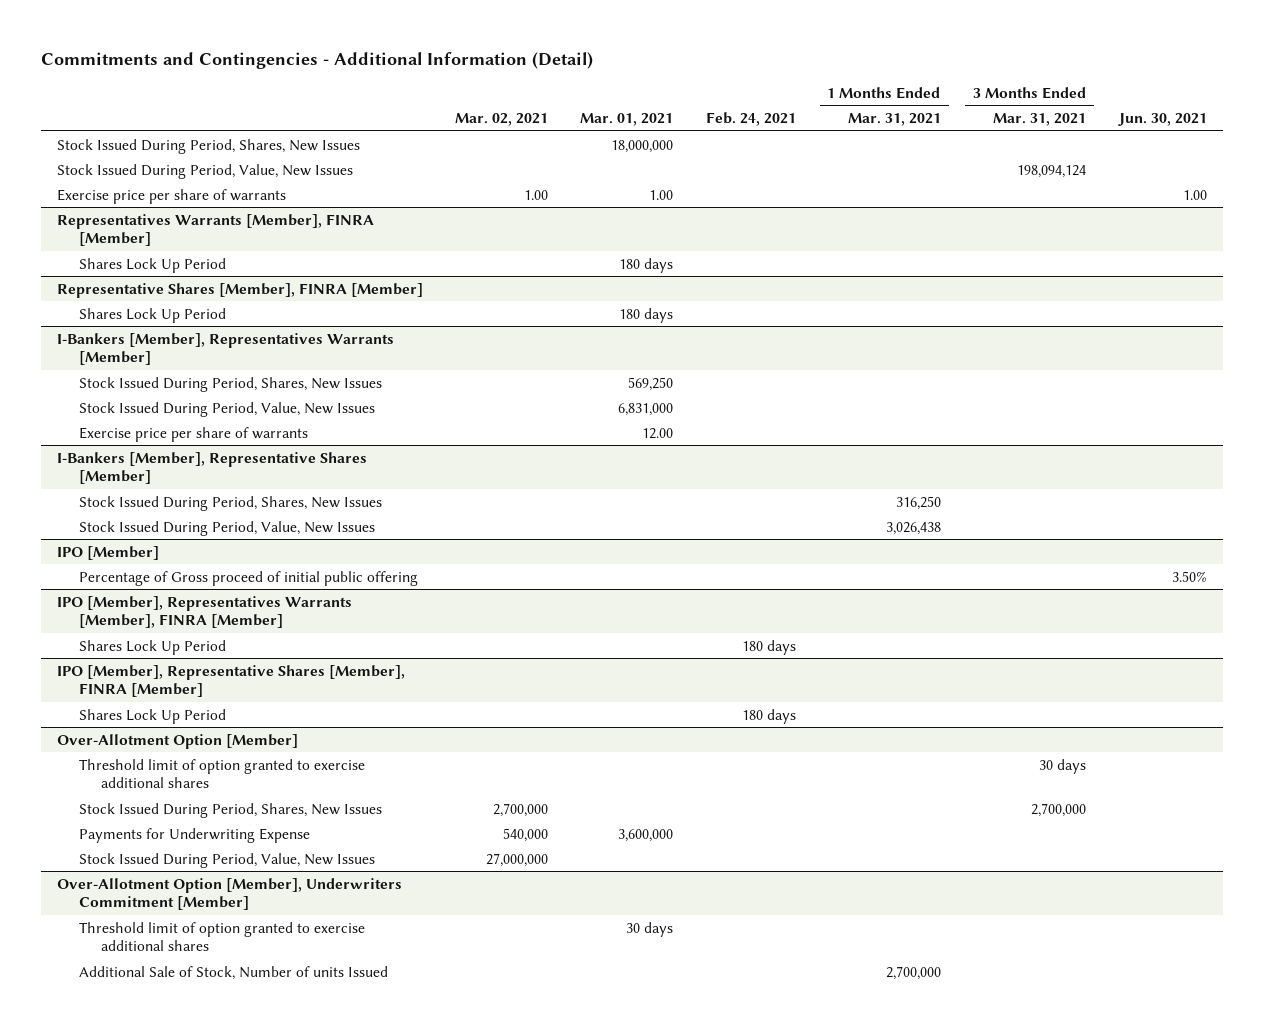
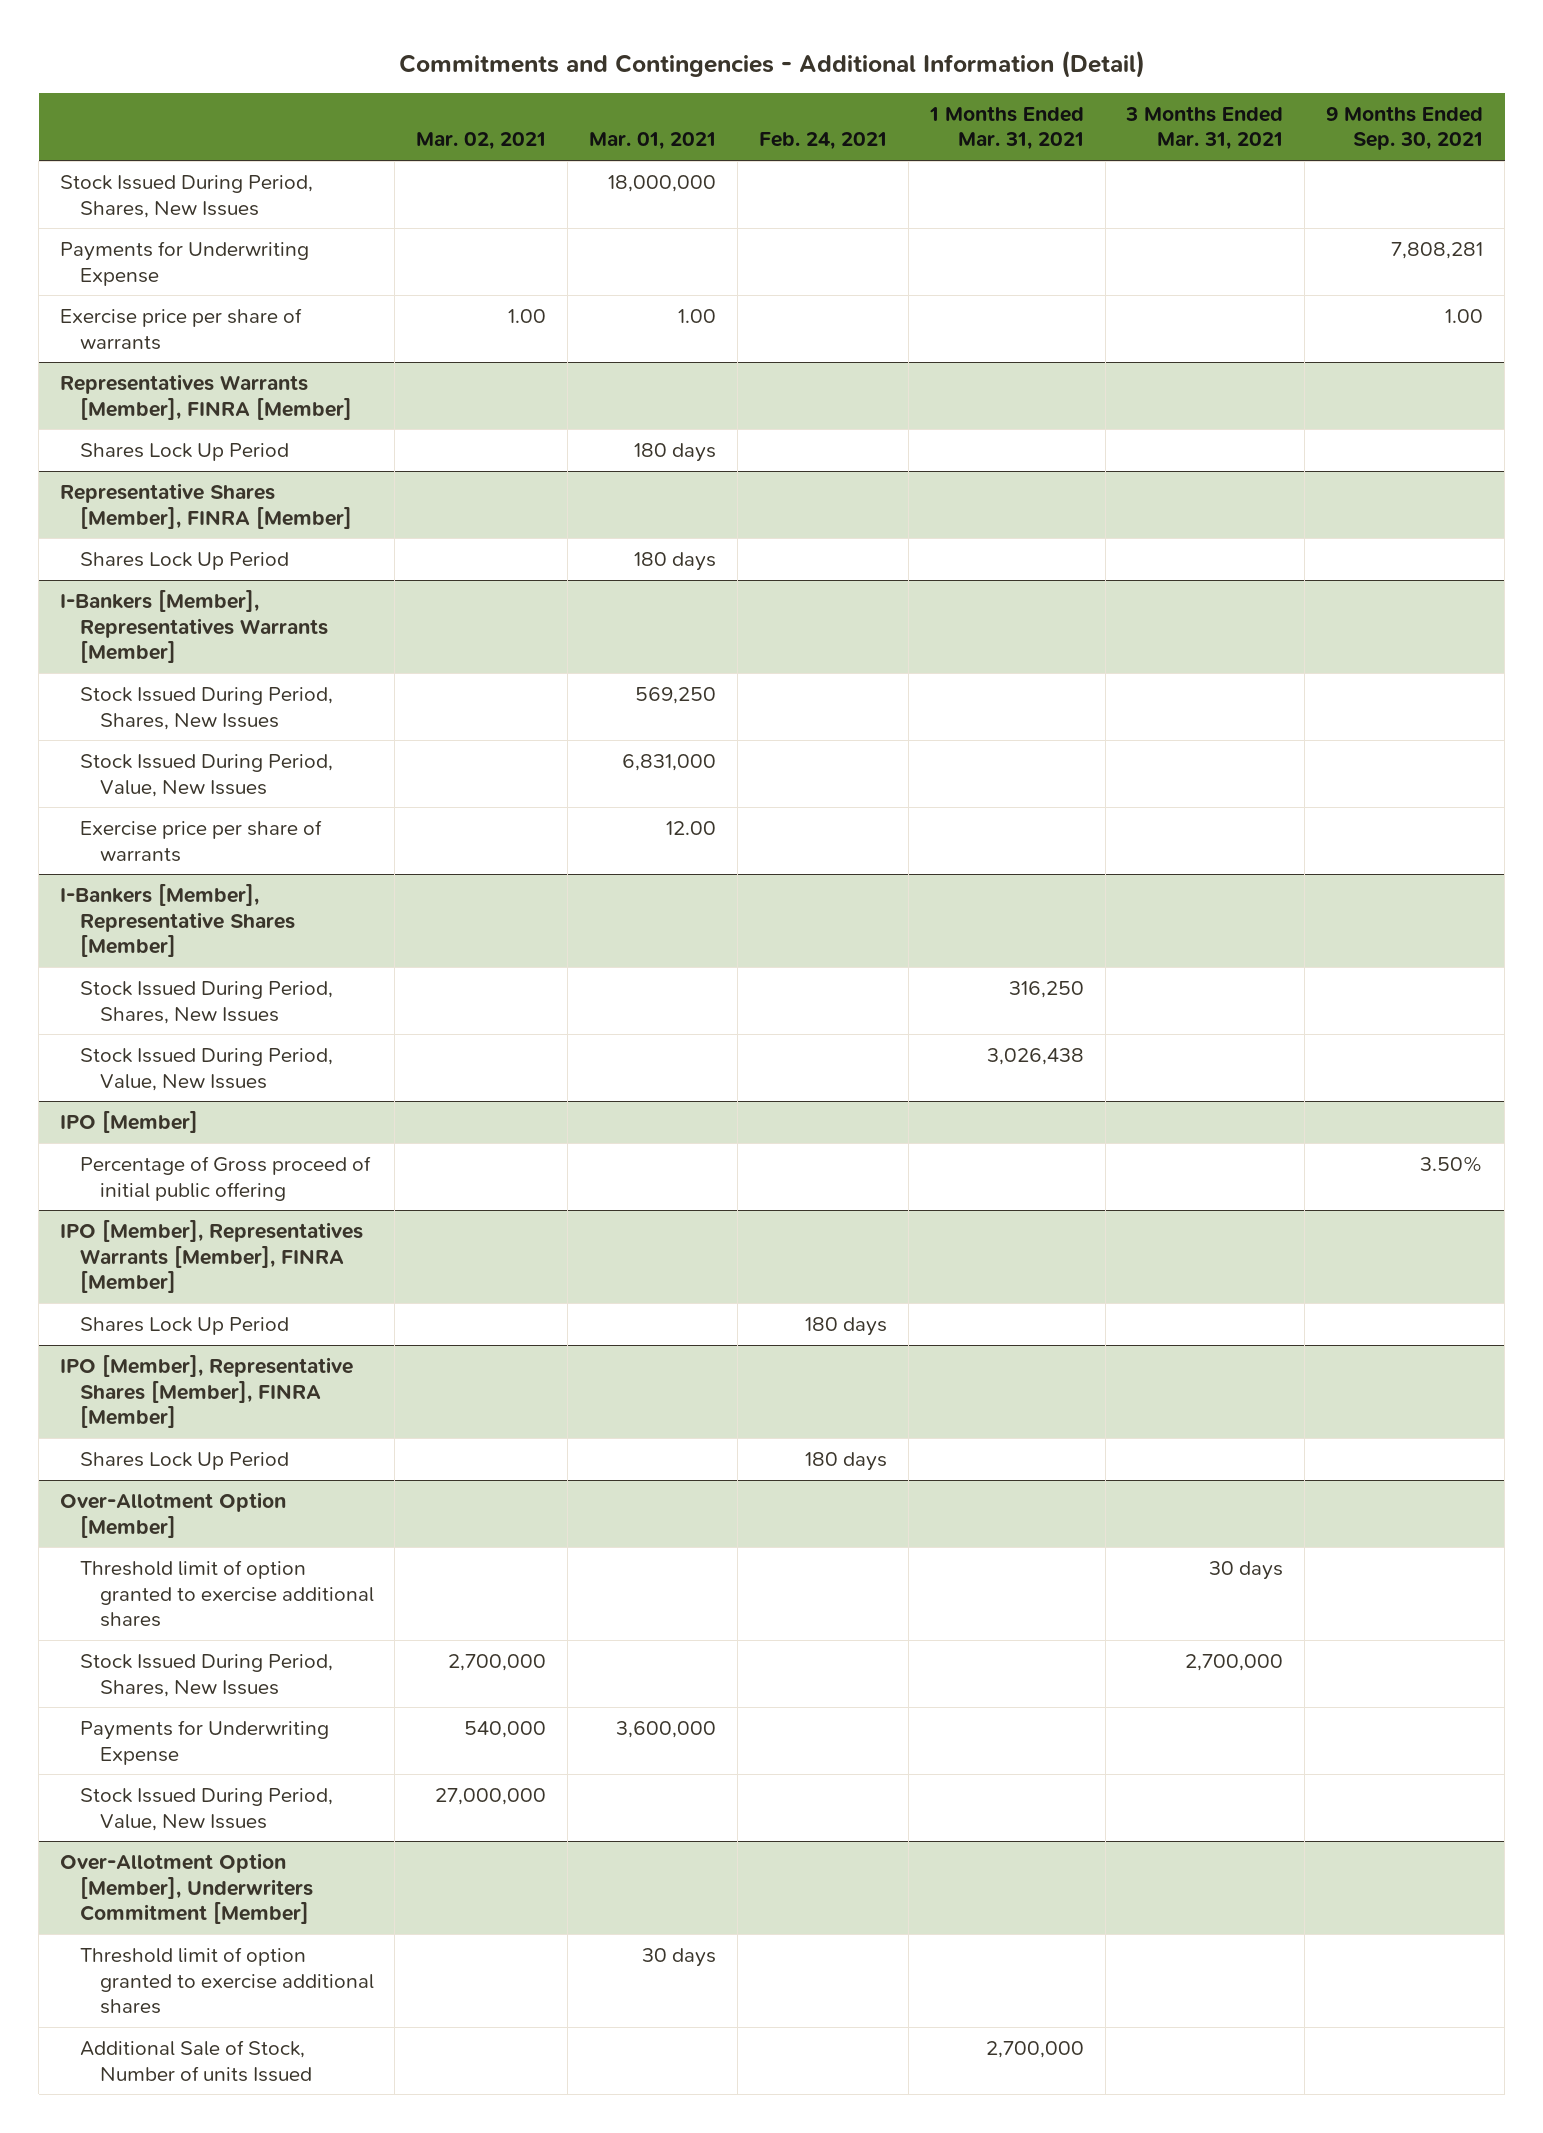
- | Mar. 02, 2021 | Mar. 01, 2021 | Feb. 24, 2021 | 1 Months Ended Mar. 31, 2021 | 3 Months Ended Mar. 31, 2021 | Jun. 30, 2021
+ | Mar. 02, 2021 | Mar. 01, 2021 | Feb. 24, 2021 | 1 Months Ended Mar. 31, 2021 | 3 Months Ended Mar. 31, 2021 | 9 Months Ended Sep. 30, 2021
- Stock Issued During Period, Value, New Issues | | | | | 198,094,124 |
+ Payments for Underwriting Expense | | | | | | 7,808,281

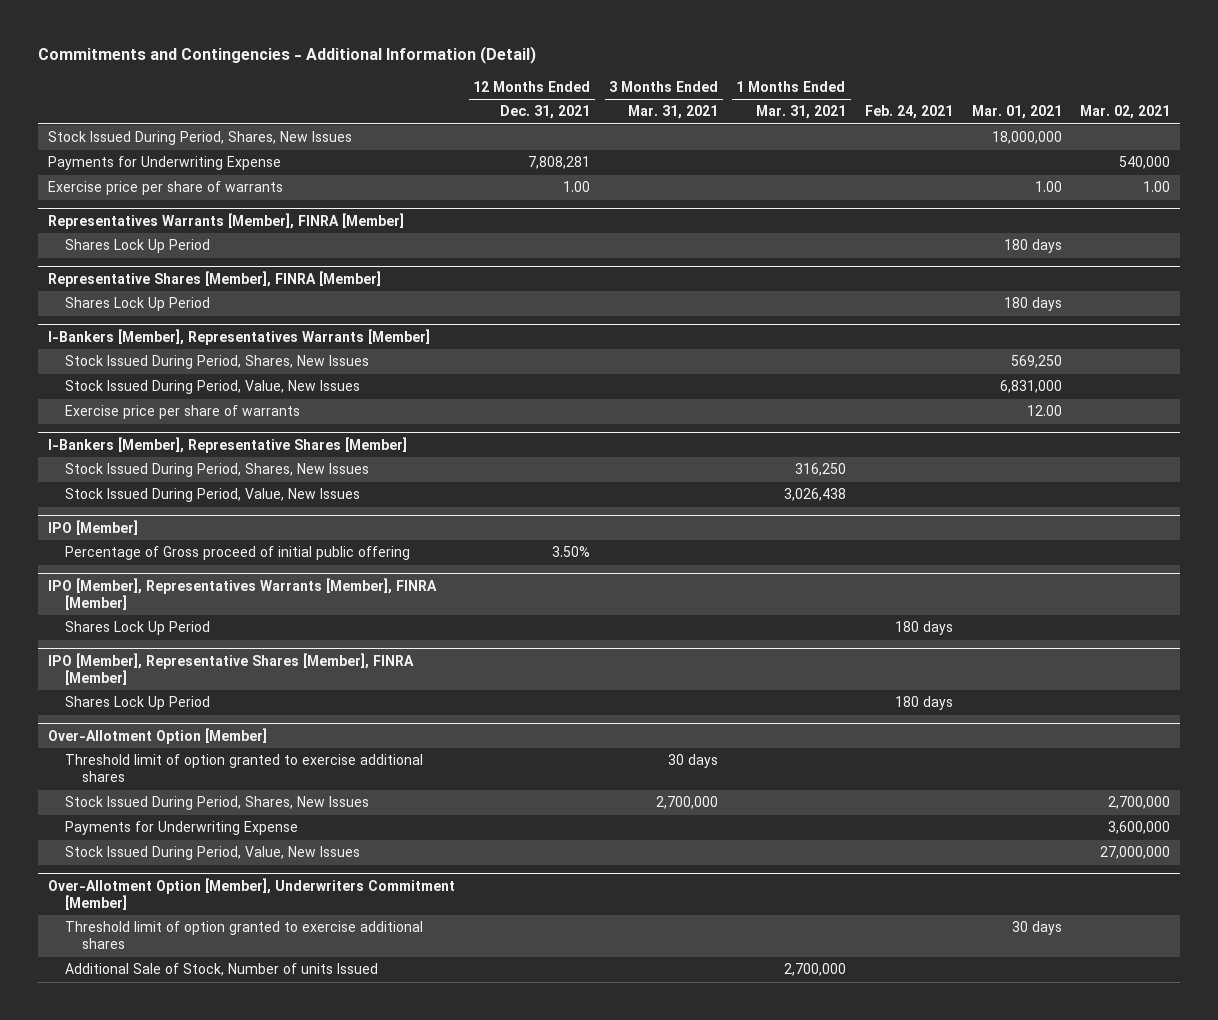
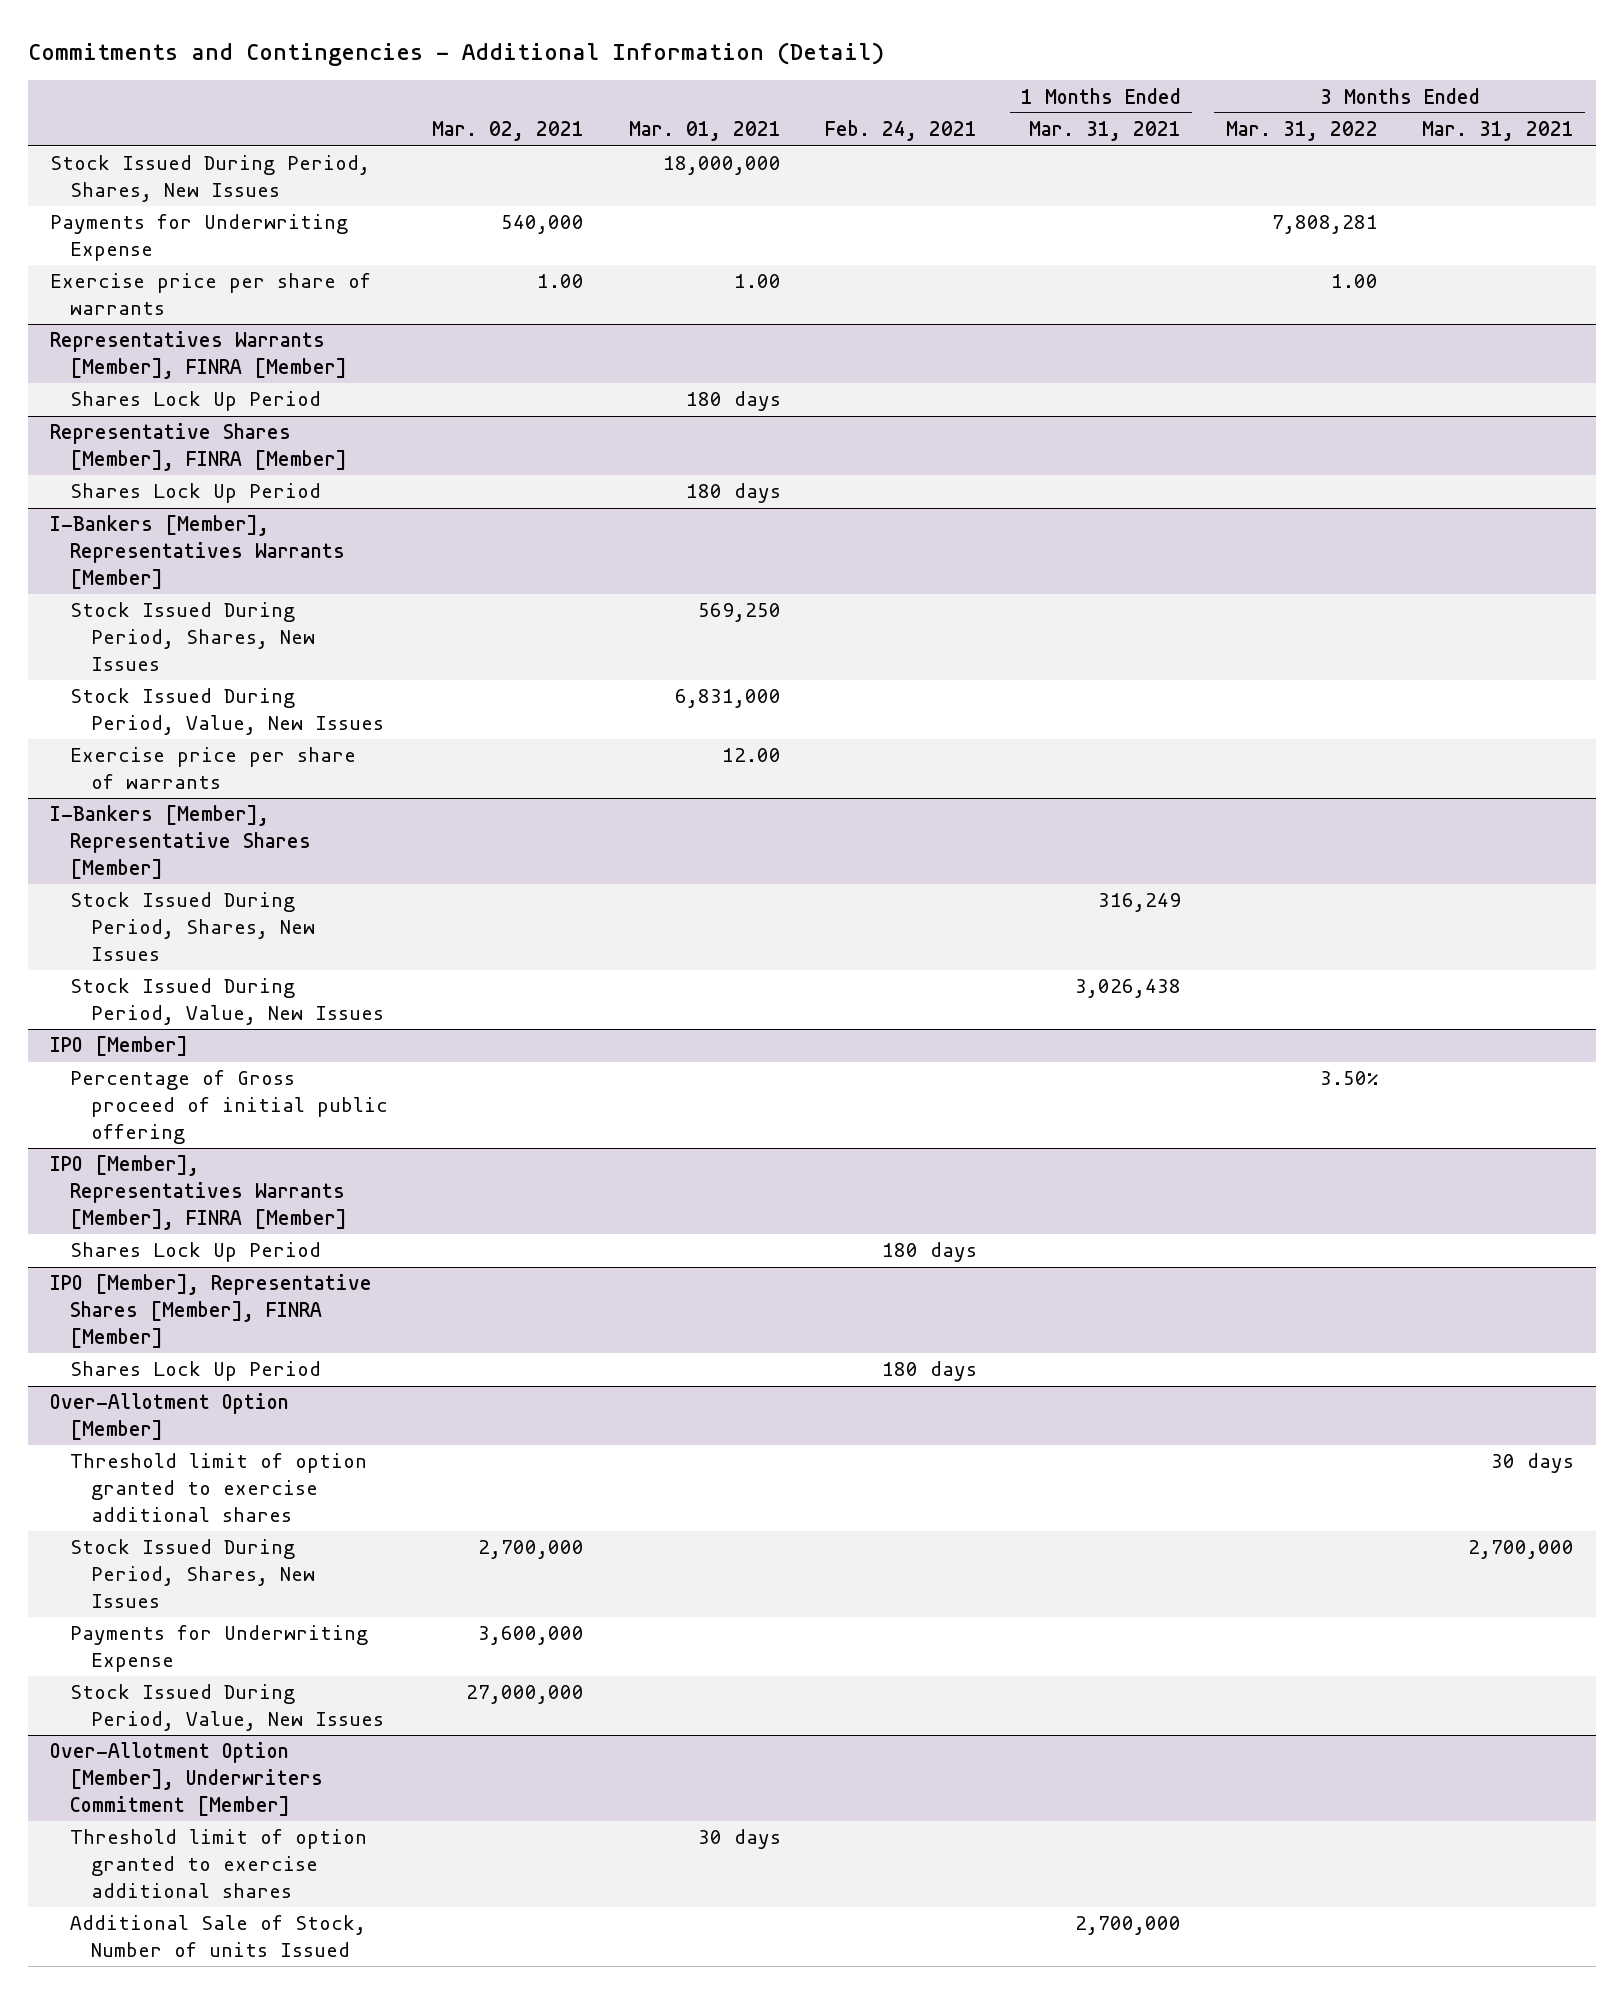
- | 12 Months Ended Dec. 31, 2021 | 3 Months Ended Mar. 31, 2021 | 1 Months Ended Mar. 31, 2021 | Feb. 24, 2021 | Mar. 01, 2021 | Mar. 02, 2021
+ | Mar. 02, 2021 | Mar. 01, 2021 | Feb. 24, 2021 | 1 Months Ended Mar. 31, 2021 | 3 Months Ended Mar. 31, 2022 | 3 Months Ended Mar. 31, 2021
@ I-Bankers [Member], Representative Shares [Member]
- Stock Issued During Period, Shares, New Issues | | | 316,250 | | |
+ Stock Issued During Period, Shares, New Issues | | | | 316,249 | |

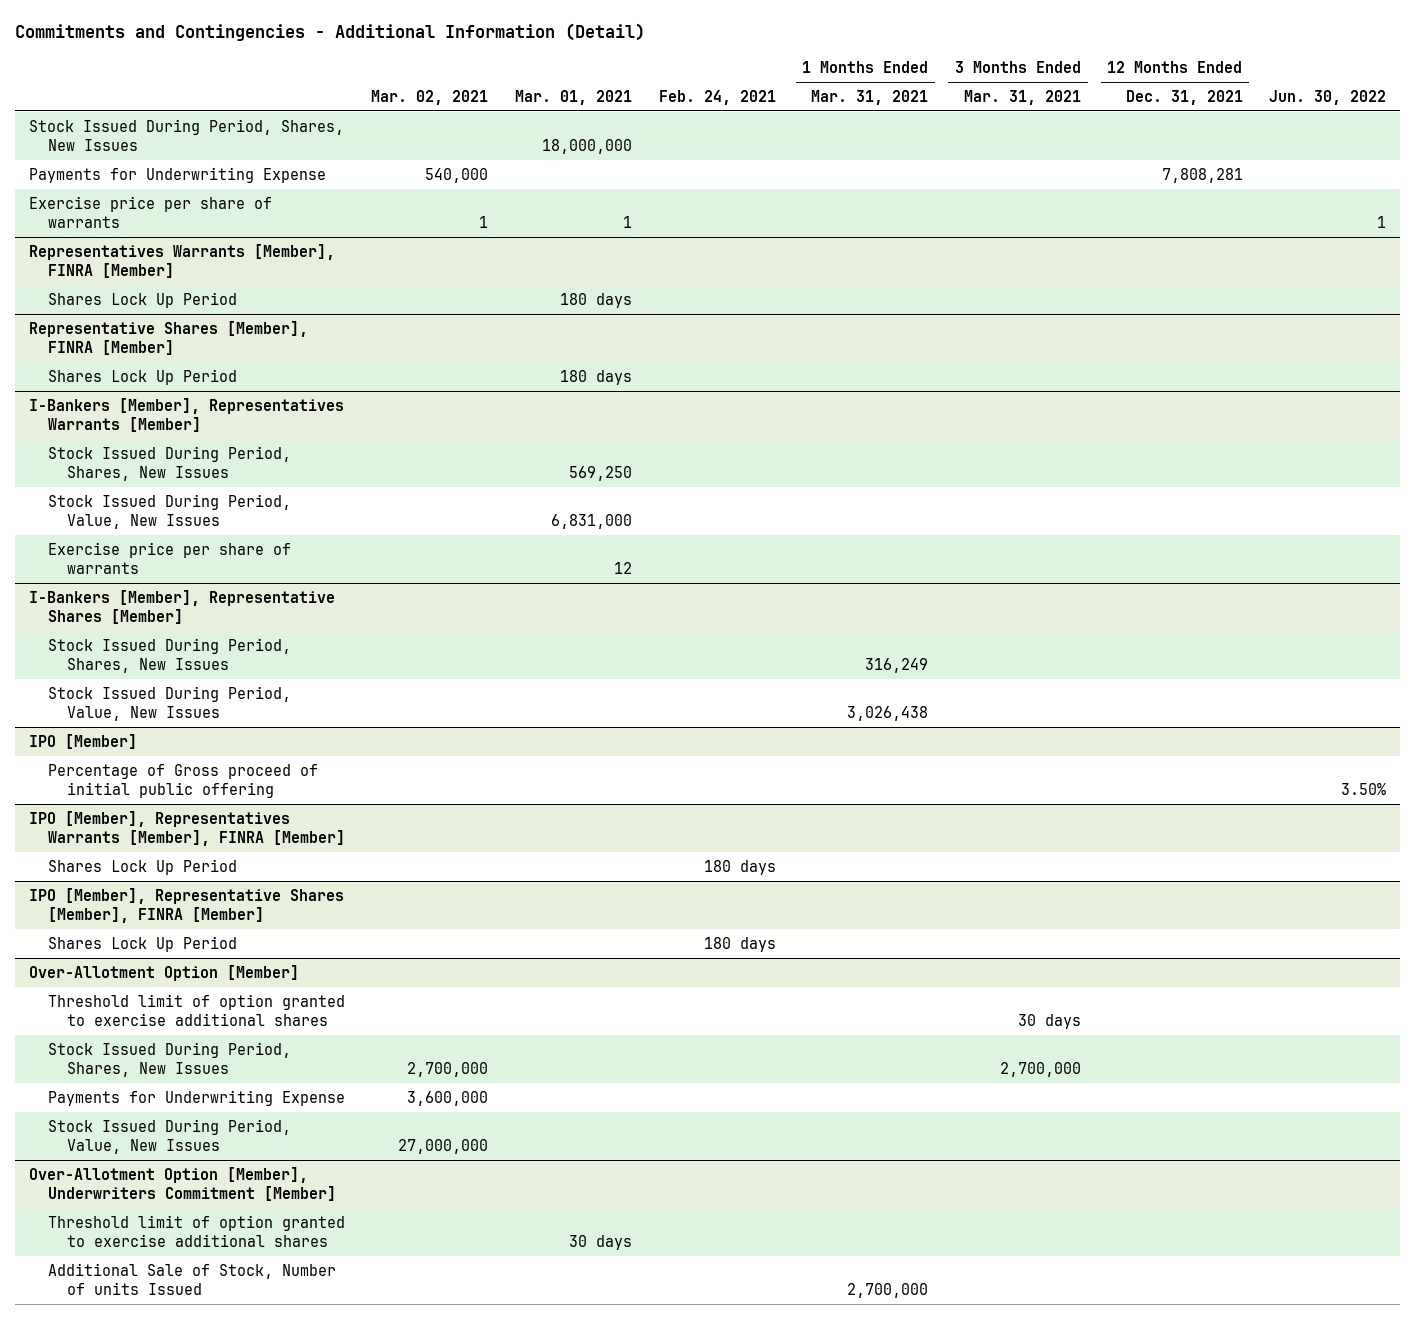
- | Mar. 02, 2021 | Mar. 01, 2021 | Feb. 24, 2021 | 1 Months Ended Mar. 31, 2021 | 3 Months Ended Mar. 31, 2022 | 3 Months Ended Mar. 31, 2021
+ | Mar. 02, 2021 | Mar. 01, 2021 | Feb. 24, 2021 | 1 Months Ended Mar. 31, 2021 | 3 Months Ended Mar. 31, 2021 | 12 Months Ended Dec. 31, 2021 | Jun. 30, 2022
- Exercise price per share of warrants | 1.00 | 1.00 | | | 1.00 |
+ Exercise price per share of warrants | 1 | 1 | | | | | 1
@ I-Bankers [Member], Representatives Warrants [Member]
- Exercise price per share of warrants | | 12.00 | | | |
+ Exercise price per share of warrants | | 12 | | | | |

